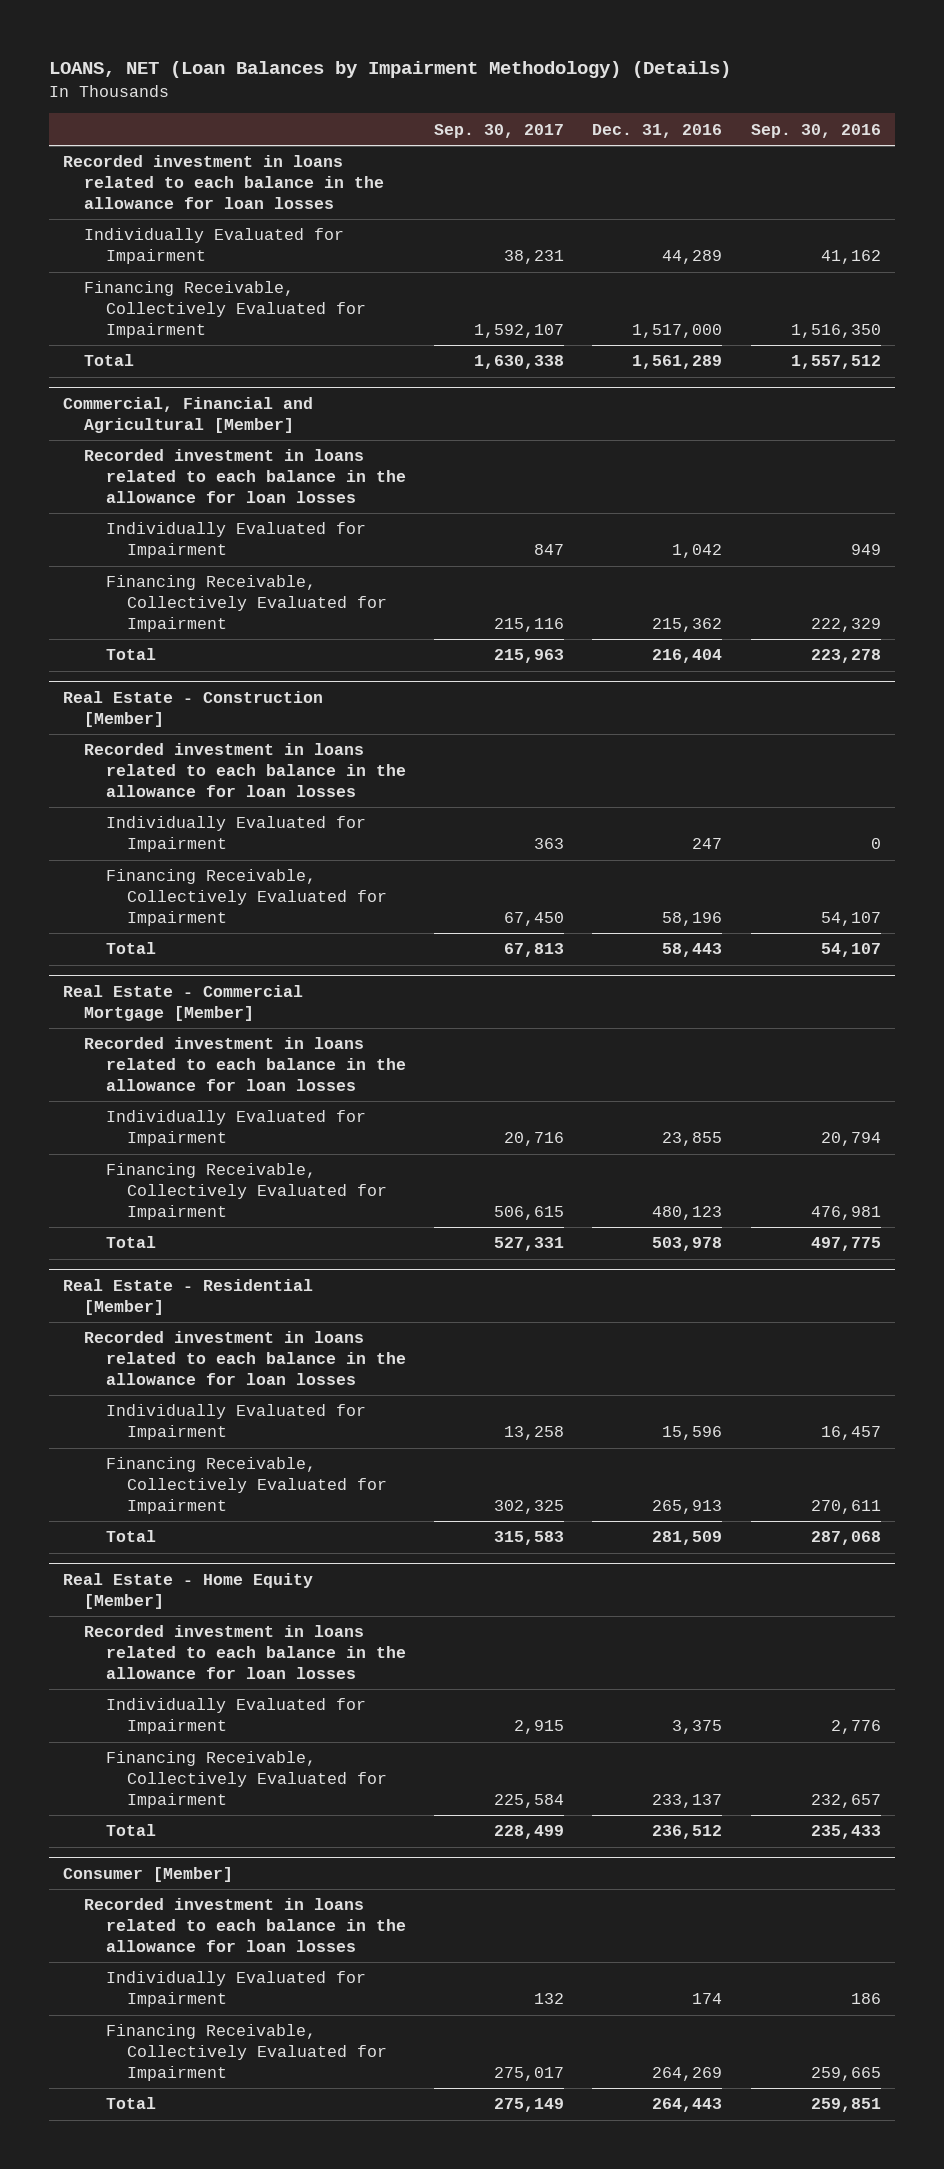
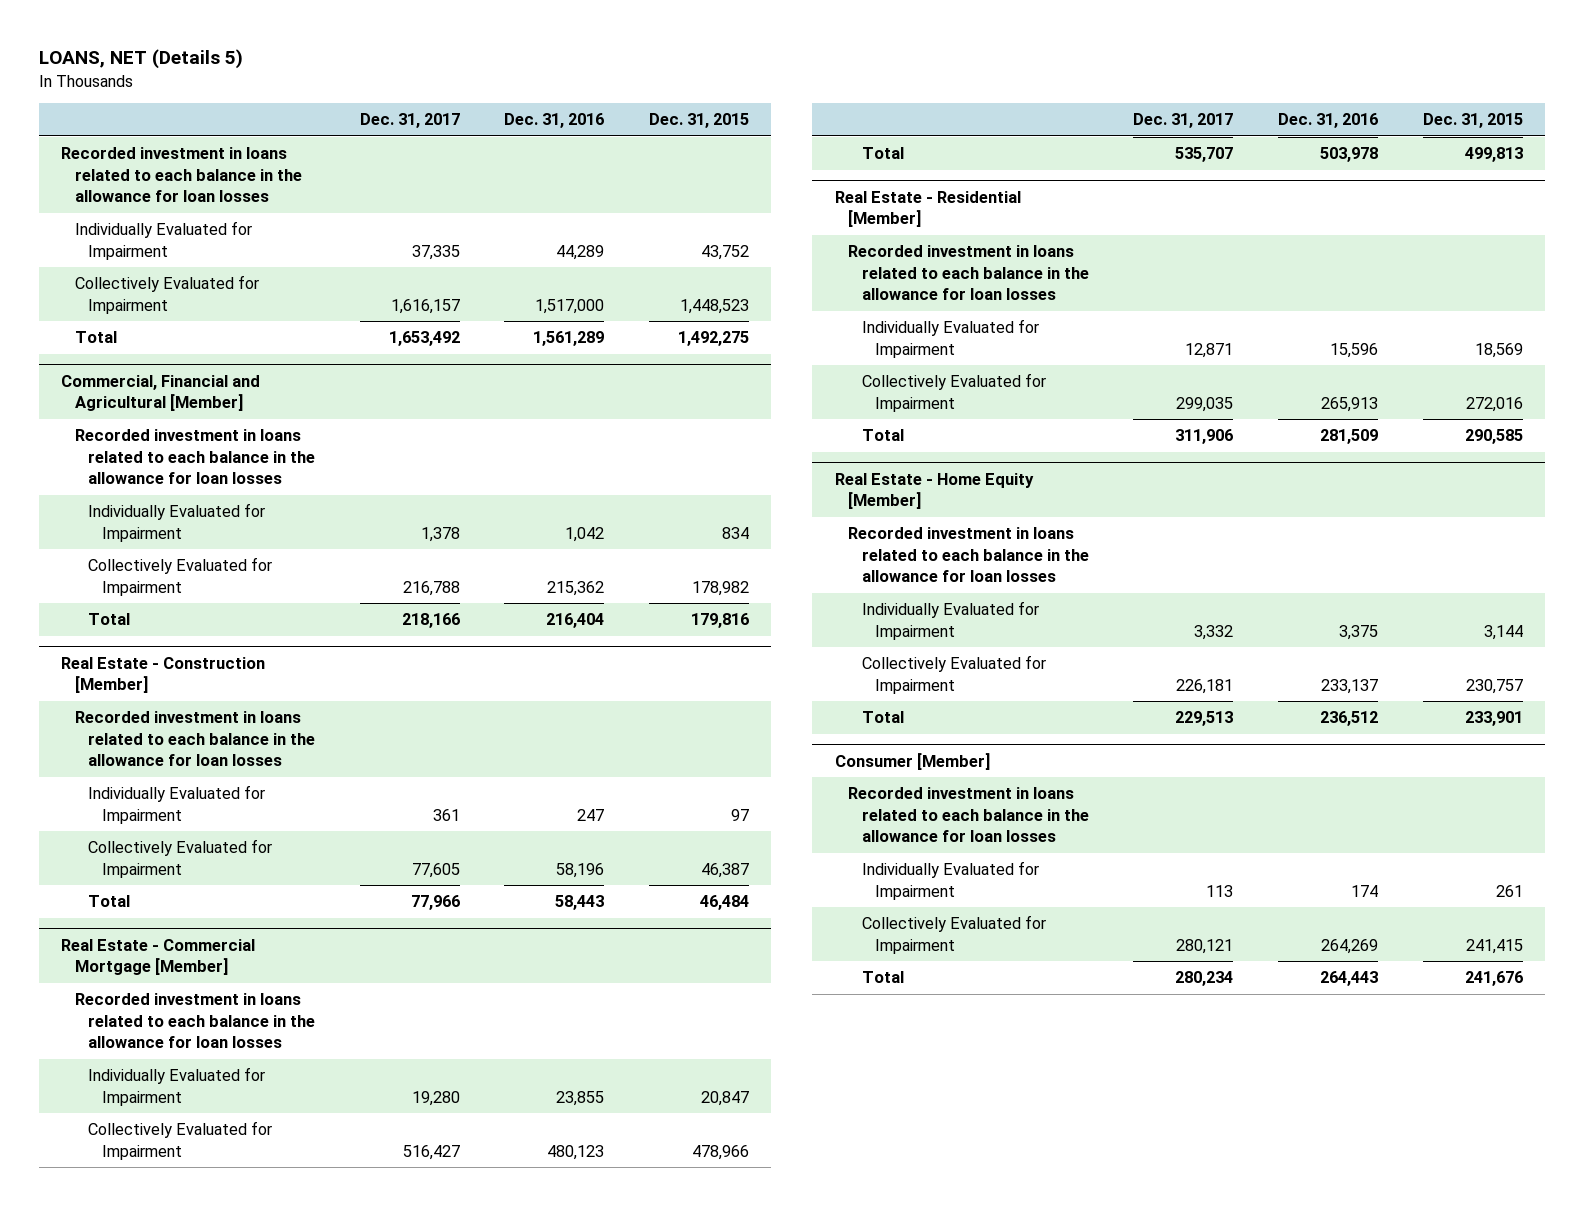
- LOANS, NET (Loan Balances by Impairment Methodology) (Details)
+ LOANS, NET (Details 5)
- | Sep. 30, 2017 | Dec. 31, 2016 | Sep. 30, 2016
+ | Dec. 31, 2017 | Dec. 31, 2016 | Dec. 31, 2015
- Financing Receivable, Collectively Evaluated for Impairment | 1,592,107 | 1,517,000 | 1,516,350
+ Collectively Evaluated for Impairment | 1,616,157 | 1,517,000 | 1,448,523
@ Commercial, Financial and Agricultural [Member]
- Financing Receivable, Collectively Evaluated for Impairment | 215,116 | 215,362 | 222,329
+ Collectively Evaluated for Impairment | 216,788 | 215,362 | 178,982
@ Real Estate - Construction [Member]
- Financing Receivable, Collectively Evaluated for Impairment | 67,450 | 58,196 | 54,107
+ Collectively Evaluated for Impairment | 77,605 | 58,196 | 46,387
@ Real Estate - Commercial Mortgage [Member]
- Financing Receivable, Collectively Evaluated for Impairment | 506,615 | 480,123 | 476,981
+ Collectively Evaluated for Impairment | 516,427 | 480,123 | 478,966
@ Real Estate - Residential [Member]
- Financing Receivable, Collectively Evaluated for Impairment | 302,325 | 265,913 | 270,611
+ Collectively Evaluated for Impairment | 299,035 | 265,913 | 272,016
@ Real Estate - Home Equity [Member]
- Financing Receivable, Collectively Evaluated for Impairment | 225,584 | 233,137 | 232,657
+ Collectively Evaluated for Impairment | 226,181 | 233,137 | 230,757
@ Consumer [Member]
- Financing Receivable, Collectively Evaluated for Impairment | 275,017 | 264,269 | 259,665
+ Collectively Evaluated for Impairment | 280,121 | 264,269 | 241,415

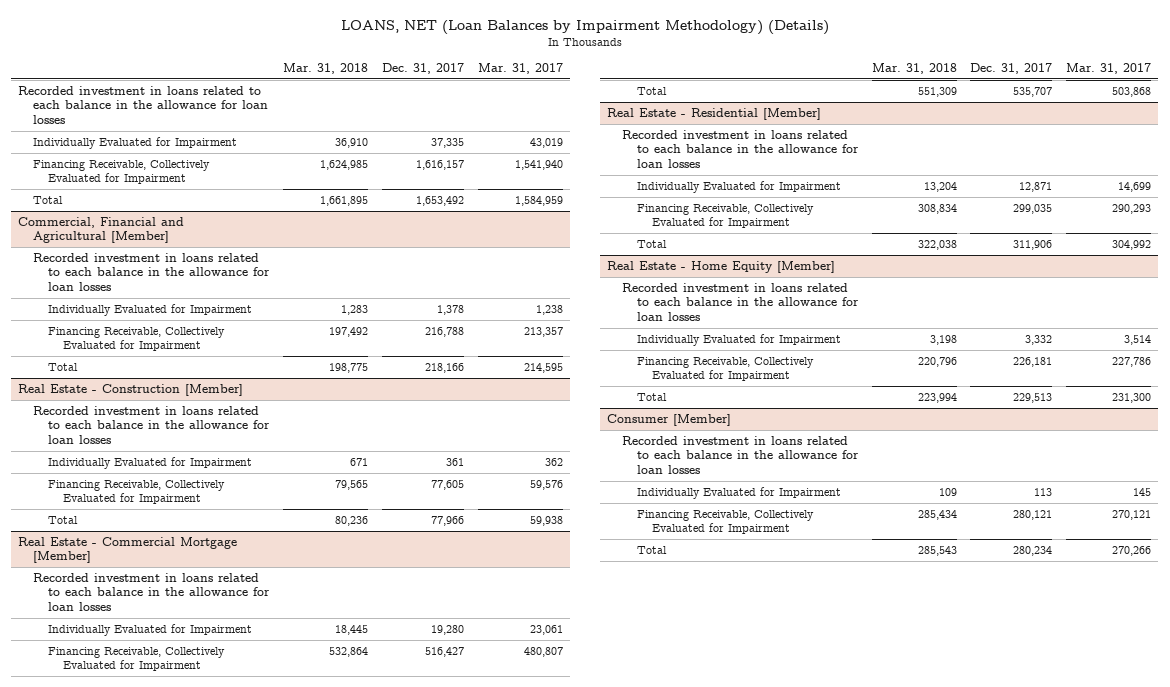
- LOANS, NET (Details 5)
+ LOANS, NET (Loan Balances by Impairment Methodology) (Details)
- | Dec. 31, 2017 | Dec. 31, 2016 | Dec. 31, 2015
+ | Mar. 31, 2018 | Dec. 31, 2017 | Mar. 31, 2017
- Collectively Evaluated for Impairment | 1,616,157 | 1,517,000 | 1,448,523
+ Financing Receivable, Collectively Evaluated for Impairment | 1,624,985 | 1,616,157 | 1,541,940
@ Commercial, Financial and Agricultural [Member]
- Collectively Evaluated for Impairment | 216,788 | 215,362 | 178,982
+ Financing Receivable, Collectively Evaluated for Impairment | 197,492 | 216,788 | 213,357
@ Real Estate - Construction [Member]
- Collectively Evaluated for Impairment | 77,605 | 58,196 | 46,387
+ Financing Receivable, Collectively Evaluated for Impairment | 79,565 | 77,605 | 59,576
@ Real Estate - Commercial Mortgage [Member]
- Collectively Evaluated for Impairment | 516,427 | 480,123 | 478,966
+ Financing Receivable, Collectively Evaluated for Impairment | 532,864 | 516,427 | 480,807
@ Real Estate - Residential [Member]
- Collectively Evaluated for Impairment | 299,035 | 265,913 | 272,016
+ Financing Receivable, Collectively Evaluated for Impairment | 308,834 | 299,035 | 290,293
@ Real Estate - Home Equity [Member]
- Collectively Evaluated for Impairment | 226,181 | 233,137 | 230,757
+ Financing Receivable, Collectively Evaluated for Impairment | 220,796 | 226,181 | 227,786
@ Consumer [Member]
- Collectively Evaluated for Impairment | 280,121 | 264,269 | 241,415
+ Financing Receivable, Collectively Evaluated for Impairment | 285,434 | 280,121 | 270,121

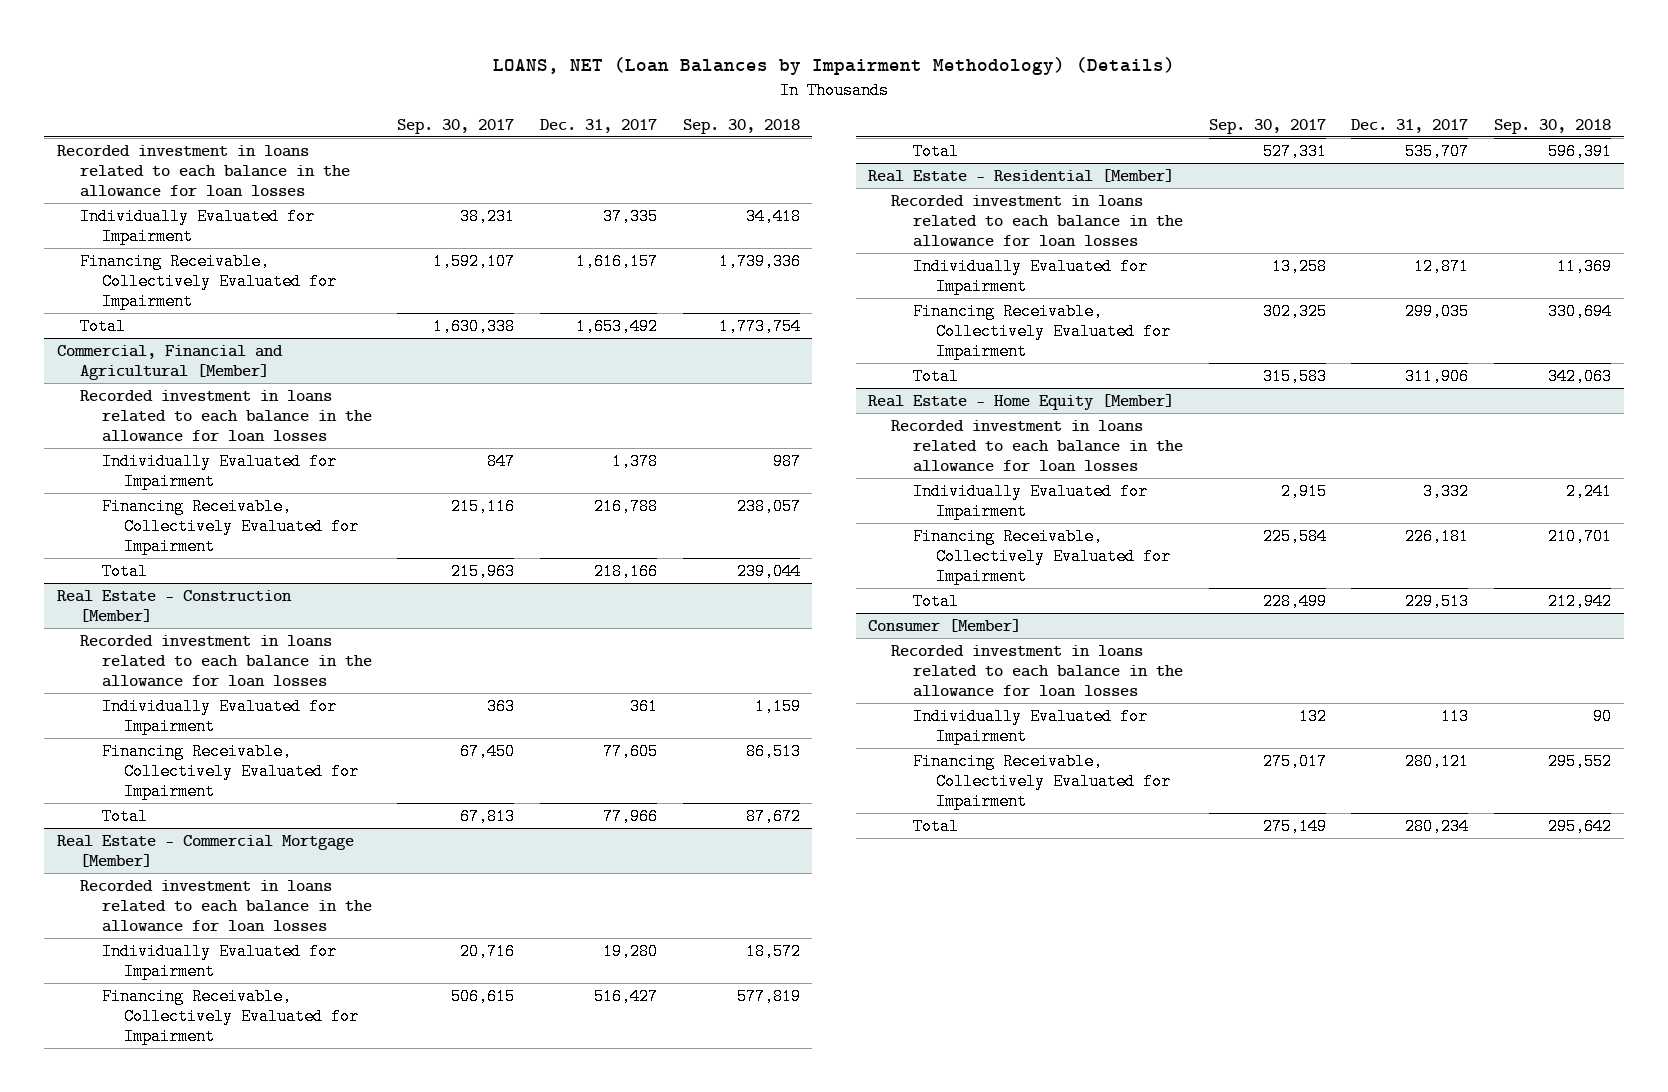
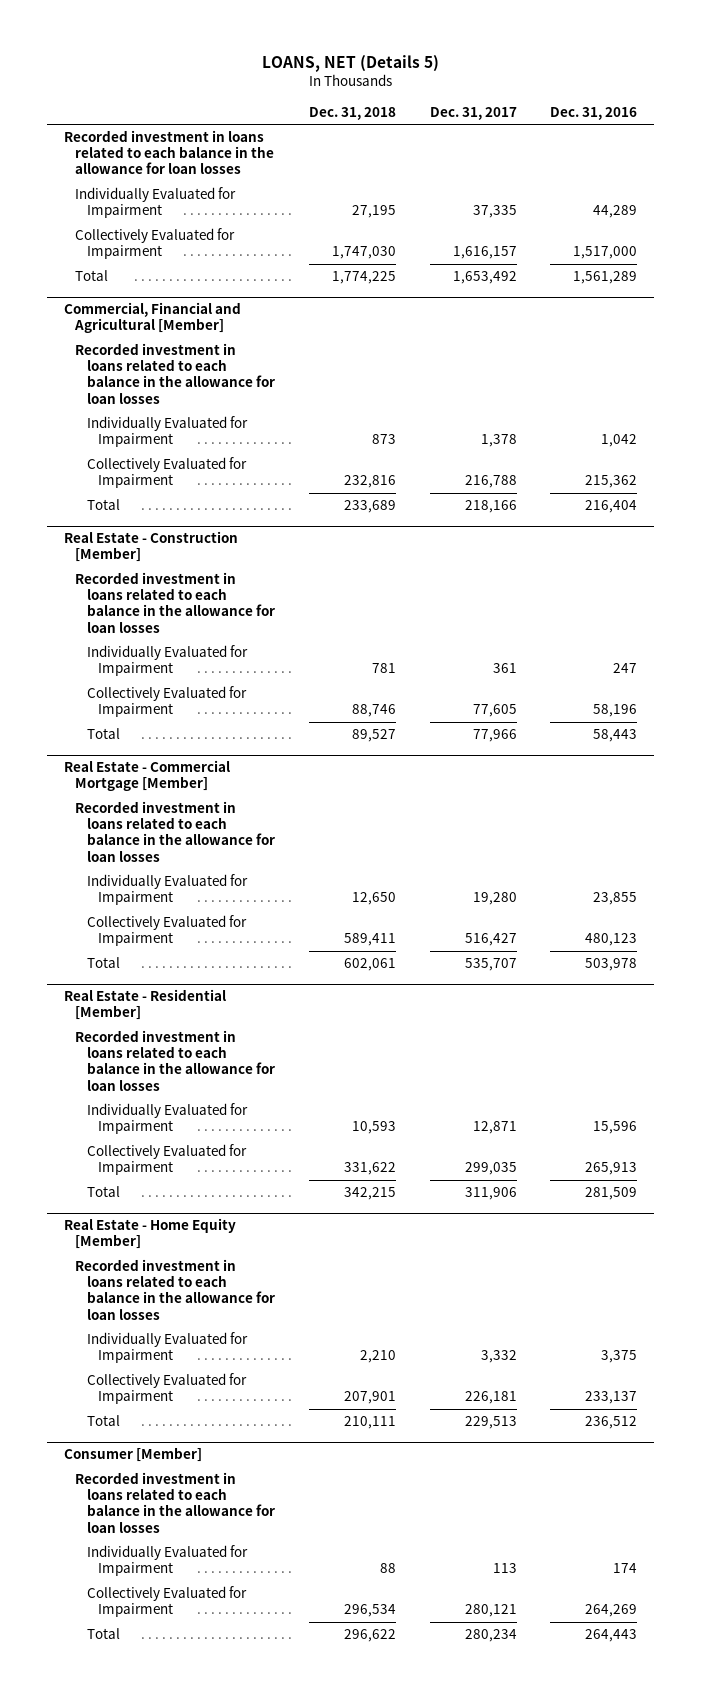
- LOANS, NET (Loan Balances by Impairment Methodology) (Details)
+ LOANS, NET (Details 5)
- | Sep. 30, 2017 | Dec. 31, 2017 | Sep. 30, 2018
+ | Dec. 31, 2018 | Dec. 31, 2017 | Dec. 31, 2016
- Financing Receivable, Collectively Evaluated for Impairment | 1,592,107 | 1,616,157 | 1,739,336
+ Collectively Evaluated for Impairment | 1,747,030 | 1,616,157 | 1,517,000
@ Commercial, Financial and Agricultural [Member]
- Financing Receivable, Collectively Evaluated for Impairment | 215,116 | 216,788 | 238,057
+ Collectively Evaluated for Impairment | 232,816 | 216,788 | 215,362
@ Real Estate - Construction [Member]
- Financing Receivable, Collectively Evaluated for Impairment | 67,450 | 77,605 | 86,513
+ Collectively Evaluated for Impairment | 88,746 | 77,605 | 58,196
@ Real Estate - Commercial Mortgage [Member]
- Financing Receivable, Collectively Evaluated for Impairment | 506,615 | 516,427 | 577,819
+ Collectively Evaluated for Impairment | 589,411 | 516,427 | 480,123
@ Real Estate - Residential [Member]
- Financing Receivable, Collectively Evaluated for Impairment | 302,325 | 299,035 | 330,694
+ Collectively Evaluated for Impairment | 331,622 | 299,035 | 265,913
@ Real Estate - Home Equity [Member]
- Financing Receivable, Collectively Evaluated for Impairment | 225,584 | 226,181 | 210,701
+ Collectively Evaluated for Impairment | 207,901 | 226,181 | 233,137
@ Consumer [Member]
- Financing Receivable, Collectively Evaluated for Impairment | 275,017 | 280,121 | 295,552
+ Collectively Evaluated for Impairment | 296,534 | 280,121 | 264,269

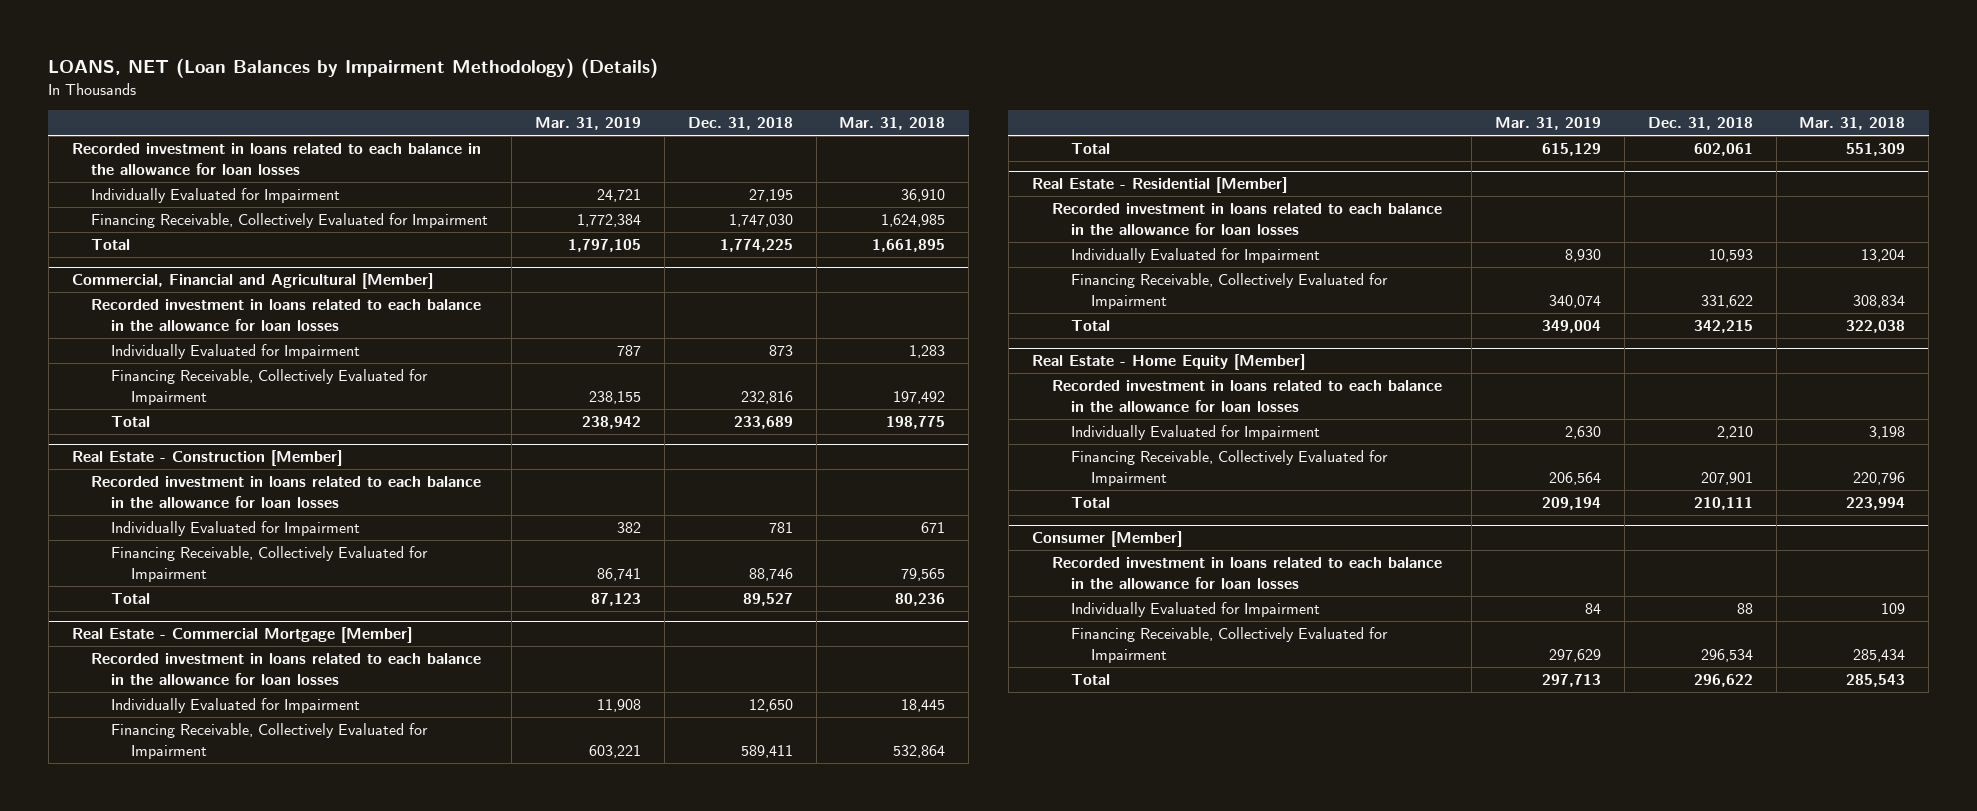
- LOANS, NET (Details 5)
+ LOANS, NET (Loan Balances by Impairment Methodology) (Details)
- | Dec. 31, 2018 | Dec. 31, 2017 | Dec. 31, 2016
+ | Mar. 31, 2019 | Dec. 31, 2018 | Mar. 31, 2018
- Collectively Evaluated for Impairment | 1,747,030 | 1,616,157 | 1,517,000
+ Financing Receivable, Collectively Evaluated for Impairment | 1,772,384 | 1,747,030 | 1,624,985
@ Commercial, Financial and Agricultural [Member]
- Collectively Evaluated for Impairment | 232,816 | 216,788 | 215,362
+ Financing Receivable, Collectively Evaluated for Impairment | 238,155 | 232,816 | 197,492
@ Real Estate - Construction [Member]
- Collectively Evaluated for Impairment | 88,746 | 77,605 | 58,196
+ Financing Receivable, Collectively Evaluated for Impairment | 86,741 | 88,746 | 79,565
@ Real Estate - Commercial Mortgage [Member]
- Collectively Evaluated for Impairment | 589,411 | 516,427 | 480,123
+ Financing Receivable, Collectively Evaluated for Impairment | 603,221 | 589,411 | 532,864
@ Real Estate - Residential [Member]
- Collectively Evaluated for Impairment | 331,622 | 299,035 | 265,913
+ Financing Receivable, Collectively Evaluated for Impairment | 340,074 | 331,622 | 308,834
@ Real Estate - Home Equity [Member]
- Collectively Evaluated for Impairment | 207,901 | 226,181 | 233,137
+ Financing Receivable, Collectively Evaluated for Impairment | 206,564 | 207,901 | 220,796
@ Consumer [Member]
- Collectively Evaluated for Impairment | 296,534 | 280,121 | 264,269
+ Financing Receivable, Collectively Evaluated for Impairment | 297,629 | 296,534 | 285,434

